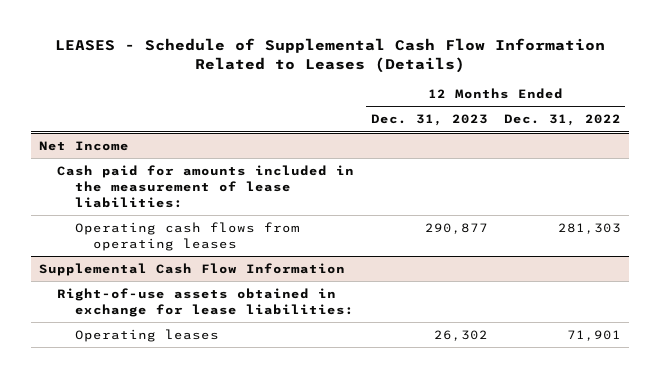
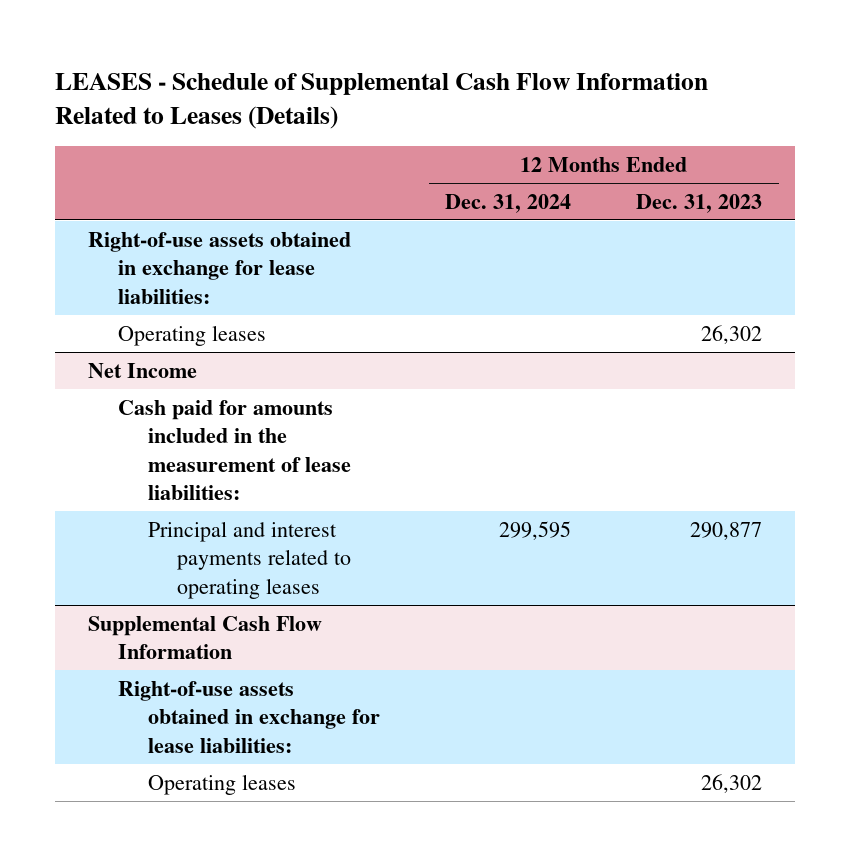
- | 12 Months Ended Dec. 31, 2023 | 12 Months Ended Dec. 31, 2022
+ | 12 Months Ended Dec. 31, 2024 | 12 Months Ended Dec. 31, 2023
+ Right-of-use assets obtained in exchange for lease liabilities:
+ Operating leases | | 26,302
@ Net Income
- Operating cash flows from operating leases | 290,877 | 281,303
+ Principal and interest payments related to operating leases | 299,595 | 290,877

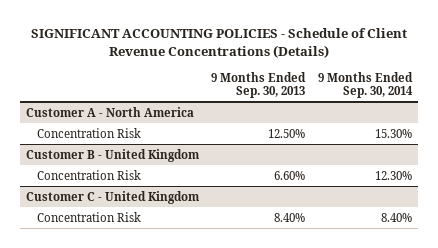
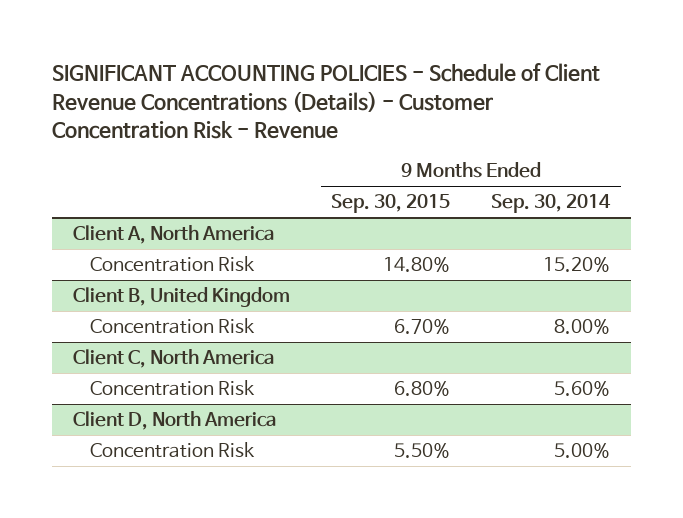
- SIGNIFICANT ACCOUNTING POLICIES - Schedule of Client Revenue Concentrations (Details)
+ SIGNIFICANT ACCOUNTING POLICIES - Schedule of Client Revenue Concentrations (Details) - Customer Concentration Risk - Revenue
- | 9 Months Ended Sep. 30, 2013 | 9 Months Ended Sep. 30, 2014
+ | 9 Months Ended Sep. 30, 2015 | 9 Months Ended Sep. 30, 2014
- Customer A - North America
- Concentration Risk | 12.50% | 15.30%
- Customer B - United Kingdom
- Concentration Risk | 6.60% | 12.30%
- Customer C - United Kingdom
- Concentration Risk | 8.40% | 8.40%
+ Client A, North America
+ Concentration Risk | 14.80% | 15.20%
+ Client B, United Kingdom
+ Concentration Risk | 6.70% | 8.00%
+ Client C, North America
+ Concentration Risk | 6.80% | 5.60%
+ Client D, North America
+ Concentration Risk | 5.50% | 5.00%

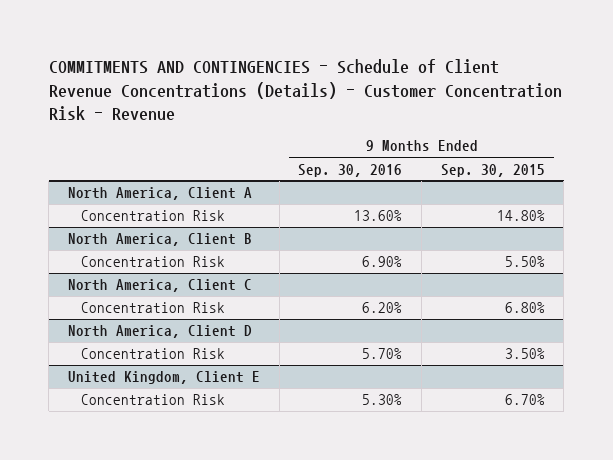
- SIGNIFICANT ACCOUNTING POLICIES - Schedule of Client Revenue Concentrations (Details) - Customer Concentration Risk - Revenue
+ COMMITMENTS AND CONTINGENCIES - Schedule of Client Revenue Concentrations (Details) - Customer Concentration Risk - Revenue
- | 9 Months Ended Sep. 30, 2015 | 9 Months Ended Sep. 30, 2014
+ | 9 Months Ended Sep. 30, 2016 | 9 Months Ended Sep. 30, 2015
- Client A, North America
+ North America, Client A
- Client B, United Kingdom
- Concentration Risk | 6.70% | 8.00%
- Client C, North America
- Concentration Risk | 6.80% | 5.60%
- Client D, North America
+ North America, Client B
+ North America, Client C
+ Concentration Risk | 6.20% | 6.80%
+ North America, Client D
+ Concentration Risk | 5.70% | 3.50%
+ United Kingdom, Client E
+ Concentration Risk | 5.30% | 6.70%

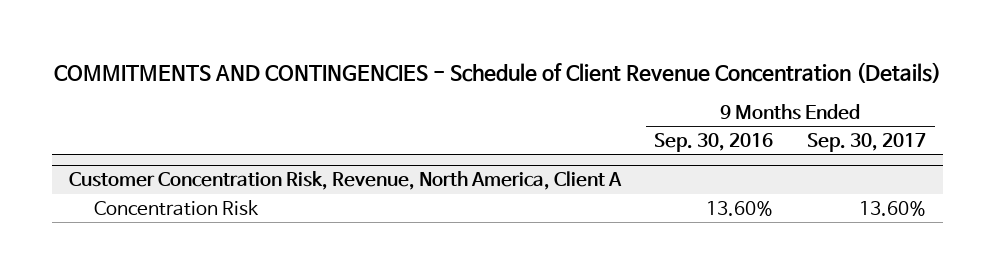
- COMMITMENTS AND CONTINGENCIES - Schedule of Client Revenue Concentrations (Details) - Customer Concentration Risk - Revenue
+ COMMITMENTS AND CONTINGENCIES - Schedule of Client Revenue Concentration (Details)
- | 9 Months Ended Sep. 30, 2016 | 9 Months Ended Sep. 30, 2015
+ | 9 Months Ended Sep. 30, 2016 | 9 Months Ended Sep. 30, 2017
- North America, Client A
+ Customer Concentration Risk, Revenue, North America, Client A
- North America, Client B
- Concentration Risk | 6.90% | 5.50%
- North America, Client C
- Concentration Risk | 6.20% | 6.80%
- North America, Client D
- Concentration Risk | 5.70% | 3.50%
- United Kingdom, Client E
- Concentration Risk | 5.30% | 6.70%

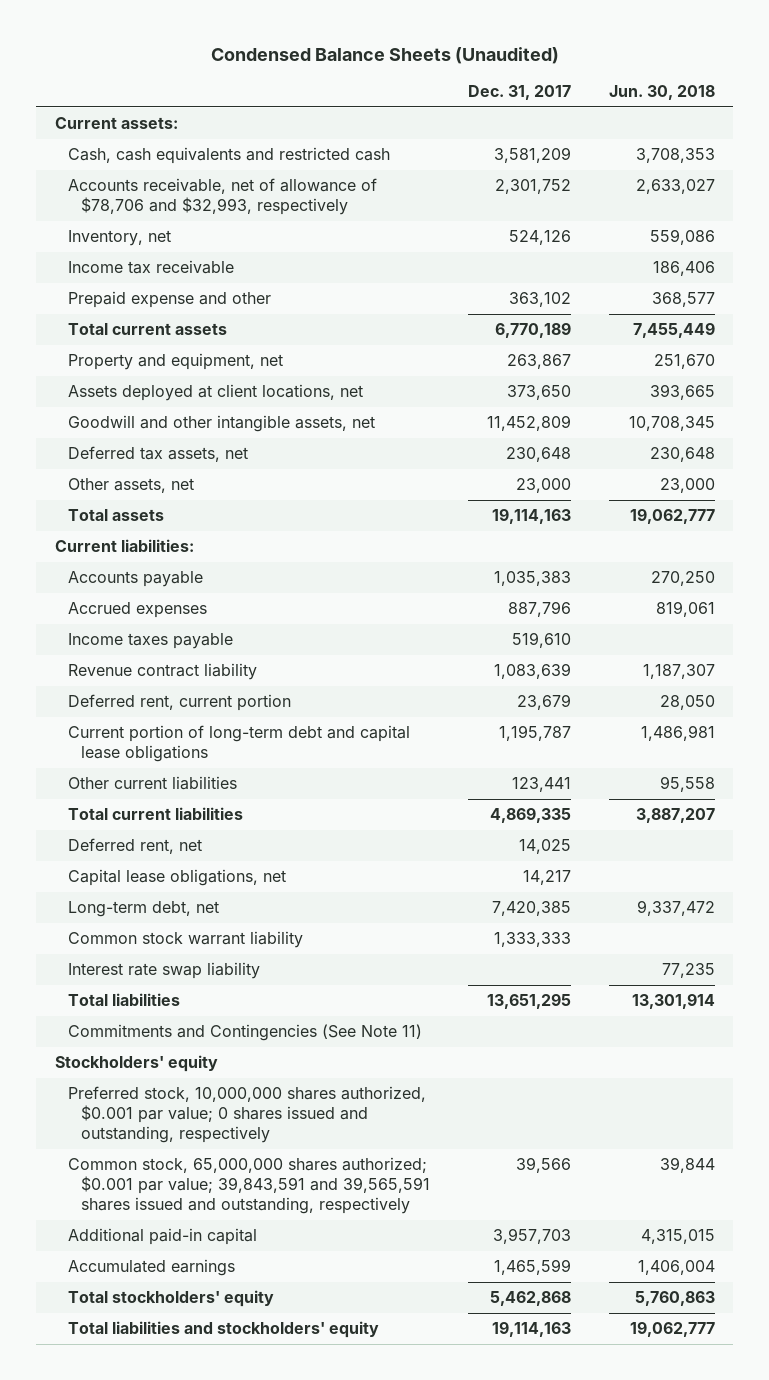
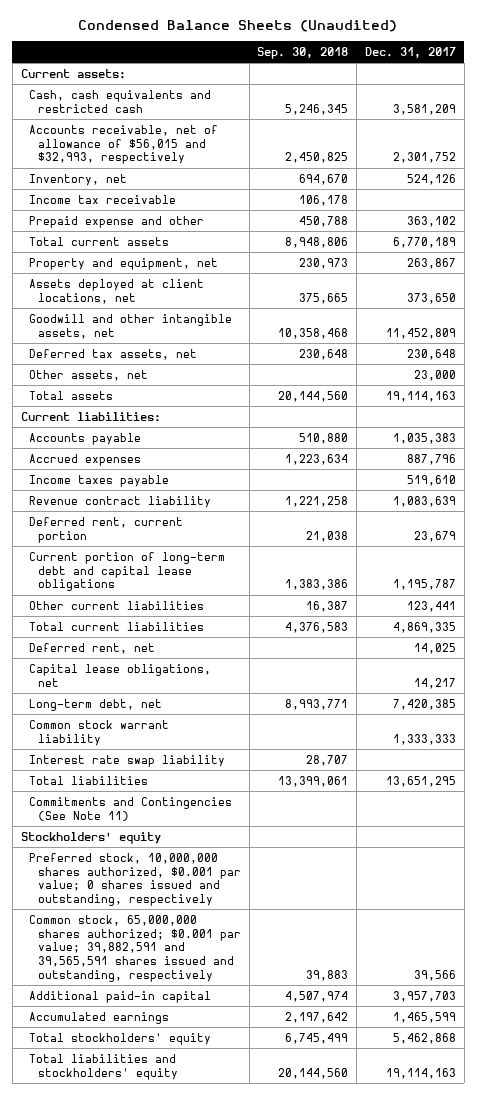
- | Dec. 31, 2017 | Jun. 30, 2018
+ | Sep. 30, 2018 | Dec. 31, 2017
- Accounts receivable, net of allowance of $78,706 and $32,993, respectively | 2,301,752 | 2,633,027
+ Accounts receivable, net of allowance of $56,015 and $32,993, respectively | 2,450,825 | 2,301,752
- Common stock, 65,000,000 shares authorized; $0.001 par value; 39,843,591 and 39,565,591 shares issued and outstanding, respectively | 39,566 | 39,844
+ Common stock, 65,000,000 shares authorized; $0.001 par value; 39,882,591 and 39,565,591 shares issued and outstanding, respectively | 39,883 | 39,566

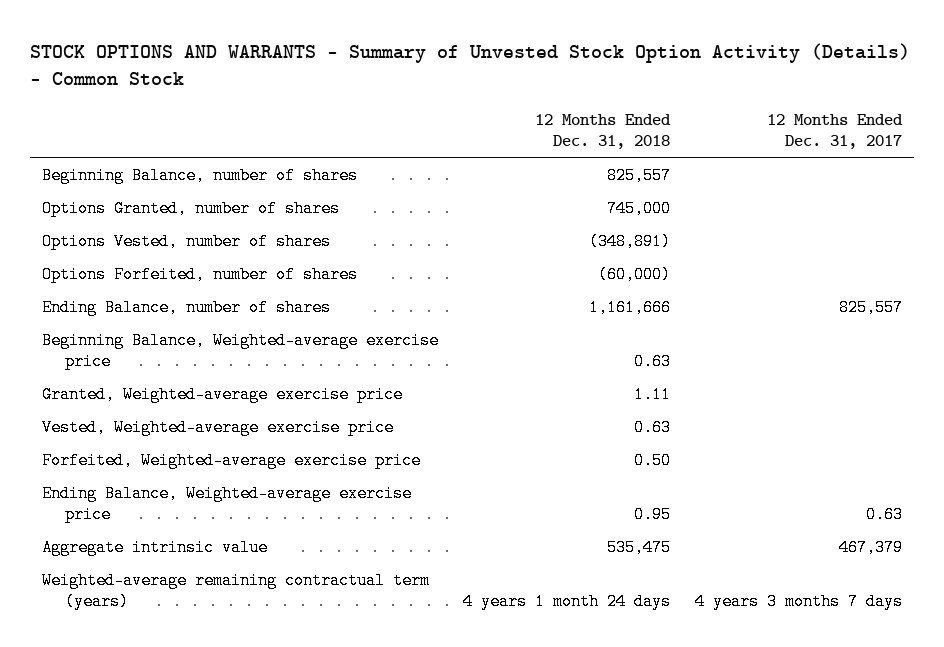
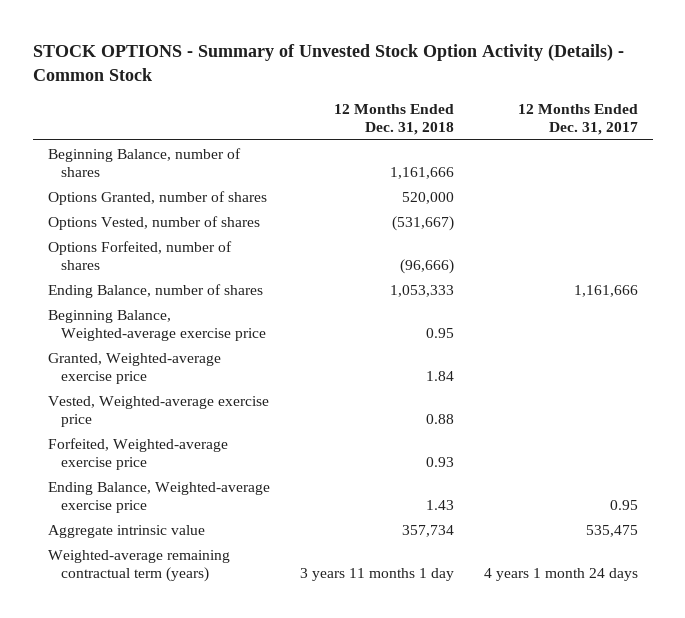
- STOCK OPTIONS AND WARRANTS - Summary of Unvested Stock Option Activity (Details) - Common Stock
+ STOCK OPTIONS - Summary of Unvested Stock Option Activity (Details) - Common Stock
- Beginning Balance, number of shares | 825,557 |
- Options Granted, number of shares | 745,000 |
- Options Vested, number of shares | (348,891) |
- Options Forfeited, number of shares | (60,000) |
- Ending Balance, number of shares | 1,161,666 | 825,557
- Beginning Balance, Weighted-average exercise price | 0.63 |
- Granted, Weighted-average exercise price | 1.11 |
- Vested, Weighted-average exercise price | 0.63 |
- Forfeited, Weighted-average exercise price | 0.50 |
- Ending Balance, Weighted-average exercise price | 0.95 | 0.63
- Aggregate intrinsic value | 535,475 | 467,379
- Weighted-average remaining contractual term (years) | 4 years 1 month 24 days | 4 years 3 months 7 days
+ Beginning Balance, number of shares | 1,161,666 |
+ Options Granted, number of shares | 520,000 |
+ Options Vested, number of shares | (531,667) |
+ Options Forfeited, number of shares | (96,666) |
+ Ending Balance, number of shares | 1,053,333 | 1,161,666
+ Beginning Balance, Weighted-average exercise price | 0.95 |
+ Granted, Weighted-average exercise price | 1.84 |
+ Vested, Weighted-average exercise price | 0.88 |
+ Forfeited, Weighted-average exercise price | 0.93 |
+ Ending Balance, Weighted-average exercise price | 1.43 | 0.95
+ Aggregate intrinsic value | 357,734 | 535,475
+ Weighted-average remaining contractual term (years) | 3 years 11 months 1 day | 4 years 1 month 24 days

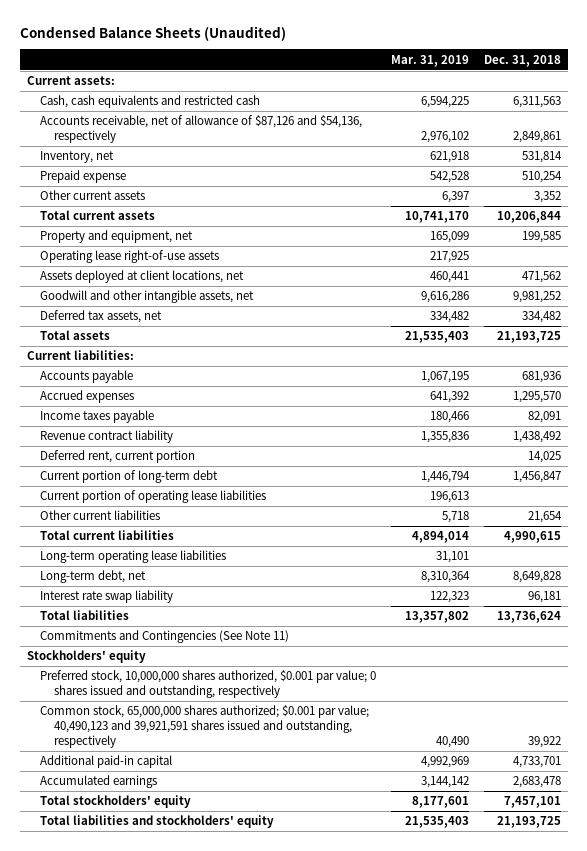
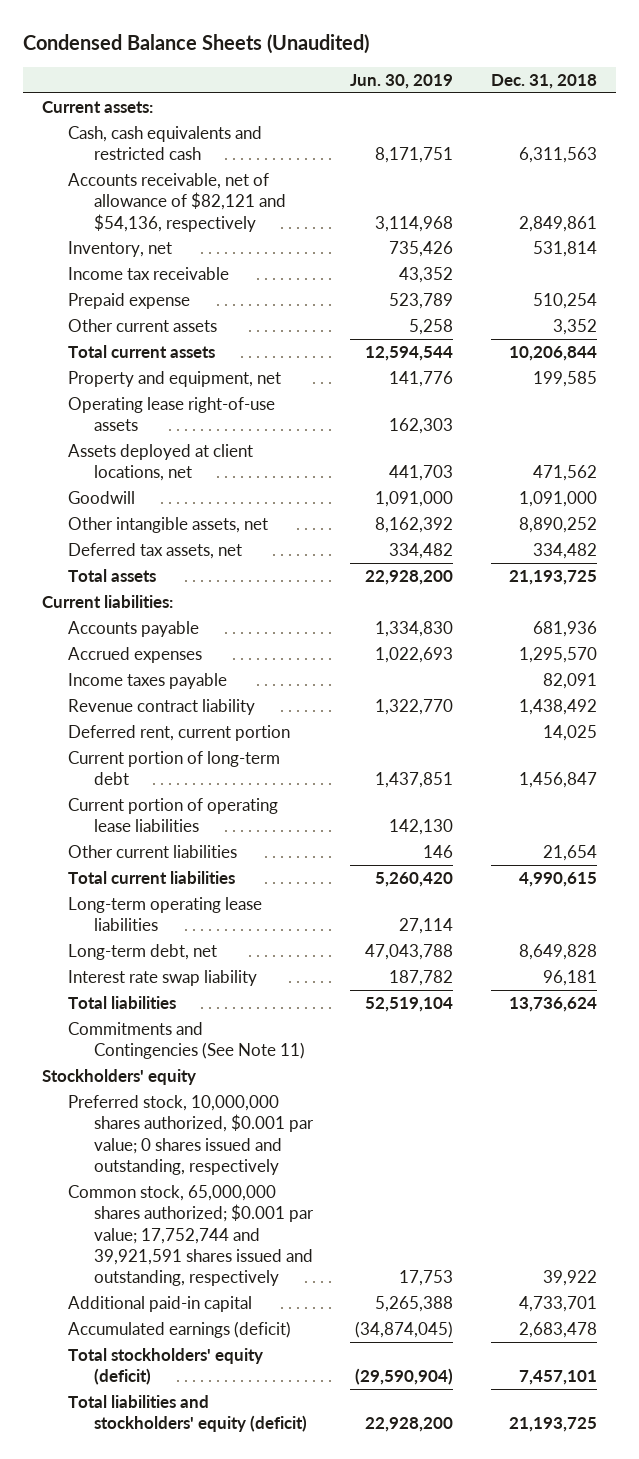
- | Mar. 31, 2019 | Dec. 31, 2018
+ | Jun. 30, 2019 | Dec. 31, 2018
- Accounts receivable, net of allowance of $87,126 and $54,136, respectively | 2,976,102 | 2,849,861
+ Accounts receivable, net of allowance of $82,121 and $54,136, respectively | 3,114,968 | 2,849,861
+ Income tax receivable | 43,352 |
- Goodwill and other intangible assets, net | 9,616,286 | 9,981,252
+ Goodwill | 1,091,000 | 1,091,000
+ Other intangible assets, net | 8,162,392 | 8,890,252
- Common stock, 65,000,000 shares authorized; $0.001 par value; 40,490,123 and 39,921,591 shares issued and outstanding, respectively | 40,490 | 39,922
+ Common stock, 65,000,000 shares authorized; $0.001 par value; 17,752,744 and 39,921,591 shares issued and outstanding, respectively | 17,753 | 39,922
- Accumulated earnings | 3,144,142 | 2,683,478
- Total stockholders' equity | 8,177,601 | 7,457,101
- Total liabilities and stockholders' equity | 21,535,403 | 21,193,725
+ Accumulated earnings (deficit) | (34,874,045) | 2,683,478
+ Total stockholders' equity (deficit) | (29,590,904) | 7,457,101
+ Total liabilities and stockholders' equity (deficit) | 22,928,200 | 21,193,725

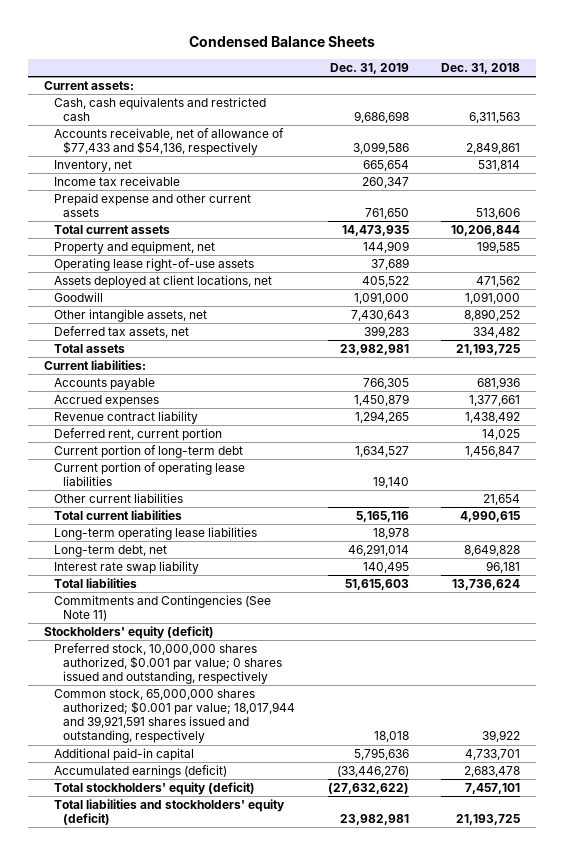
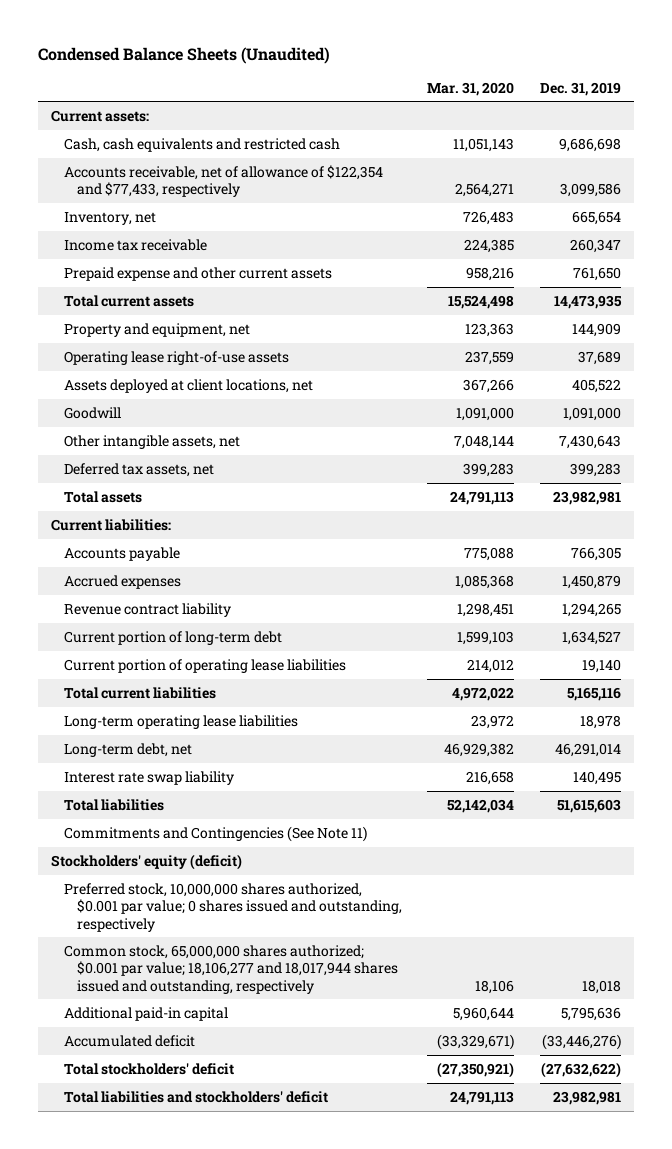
- Condensed Balance Sheets
+ Condensed Balance Sheets (Unaudited)
- | Dec. 31, 2019 | Dec. 31, 2018
+ | Mar. 31, 2020 | Dec. 31, 2019
- Accounts receivable, net of allowance of $77,433 and $54,136, respectively | 3,099,586 | 2,849,861
+ Accounts receivable, net of allowance of $122,354 and $77,433, respectively | 2,564,271 | 3,099,586
- Deferred rent, current portion | | 14,025
- Other current liabilities | | 21,654
- Common stock, 65,000,000 shares authorized; $0.001 par value; 18,017,944 and 39,921,591 shares issued and outstanding, respectively | 18,018 | 39,922
+ Common stock, 65,000,000 shares authorized; $0.001 par value; 18,106,277 and 18,017,944 shares issued and outstanding, respectively | 18,106 | 18,018
- Accumulated earnings (deficit) | (33,446,276) | 2,683,478
- Total stockholders' equity (deficit) | (27,632,622) | 7,457,101
- Total liabilities and stockholders' equity (deficit) | 23,982,981 | 21,193,725
+ Accumulated deficit | (33,329,671) | (33,446,276)
+ Total stockholders' deficit | (27,350,921) | (27,632,622)
+ Total liabilities and stockholders' deficit | 24,791,113 | 23,982,981

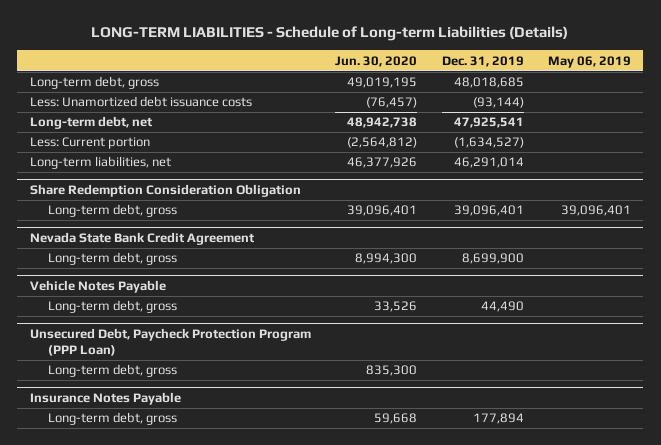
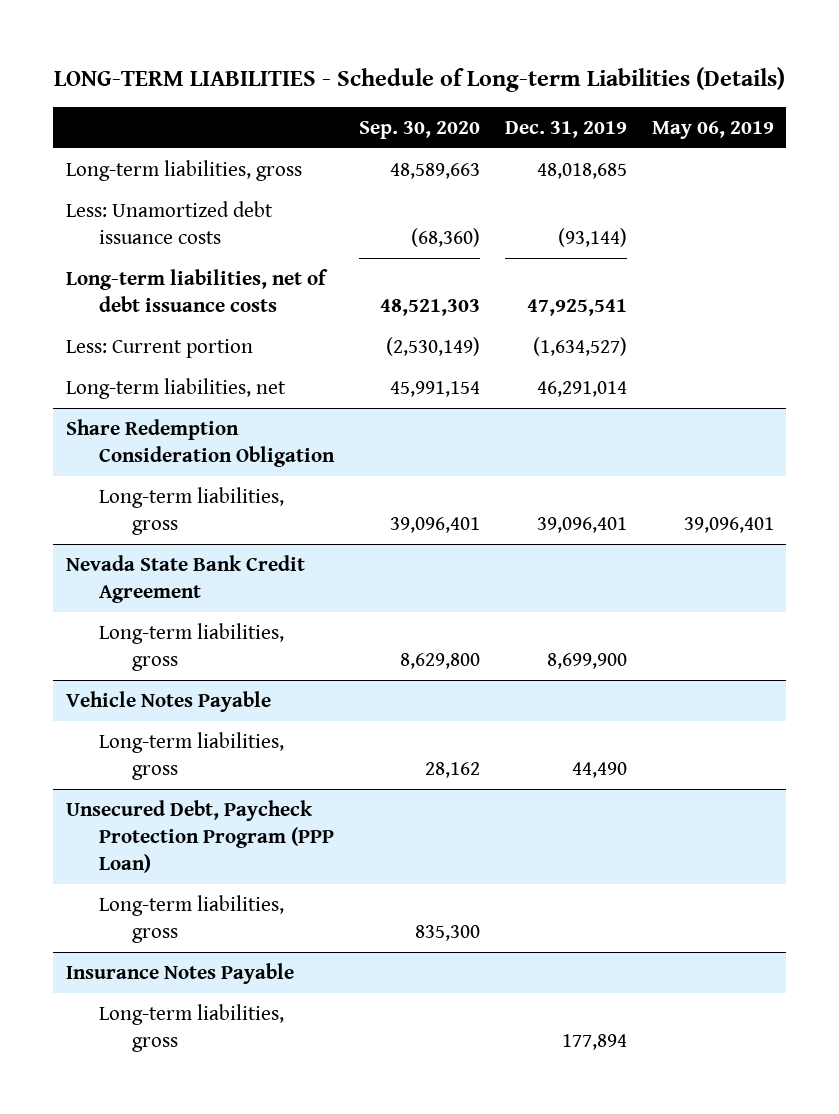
- | Jun. 30, 2020 | Dec. 31, 2019 | May 06, 2019
+ | Sep. 30, 2020 | Dec. 31, 2019 | May 06, 2019
- Long-term debt, gross | 49,019,195 | 48,018,685 |
+ Long-term liabilities, gross | 48,589,663 | 48,018,685 |
- Long-term debt, net | 48,942,738 | 47,925,541 |
+ Long-term liabilities, net of debt issuance costs | 48,521,303 | 47,925,541 |
@ Share Redemption Consideration Obligation
- Long-term debt, gross | 39,096,401 | 39,096,401 | 39,096,401
+ Long-term liabilities, gross | 39,096,401 | 39,096,401 | 39,096,401
@ Nevada State Bank Credit Agreement
- Long-term debt, gross | 8,994,300 | 8,699,900 |
+ Long-term liabilities, gross | 8,629,800 | 8,699,900 |
@ Vehicle Notes Payable
- Long-term debt, gross | 33,526 | 44,490 |
+ Long-term liabilities, gross | 28,162 | 44,490 |
@ Unsecured Debt, Paycheck Protection Program (PPP Loan)
- Long-term debt, gross | 835,300 | |
+ Long-term liabilities, gross | 835,300 | |
@ Insurance Notes Payable
- Long-term debt, gross | 59,668 | 177,894 |
+ Long-term liabilities, gross | | 177,894 |

